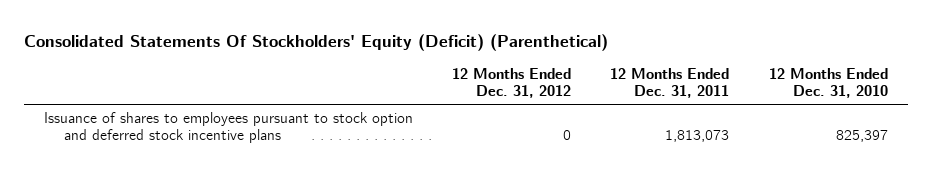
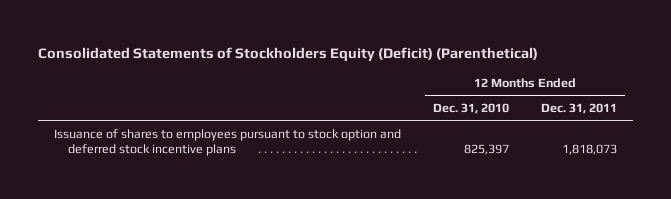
- Consolidated Statements Of Stockholders' Equity (Deficit) (Parenthetical)
+ Consolidated Statements of Stockholders Equity (Deficit) (Parenthetical)
- | 12 Months Ended Dec. 31, 2012 | 12 Months Ended Dec. 31, 2011 | 12 Months Ended Dec. 31, 2010
+ | 12 Months Ended Dec. 31, 2010 | 12 Months Ended Dec. 31, 2011
- Issuance of shares to employees pursuant to stock option and deferred stock incentive plans | 0 | 1,813,073 | 825,397
+ Issuance of shares to employees pursuant to stock option and deferred stock incentive plans | 825,397 | 1,818,073

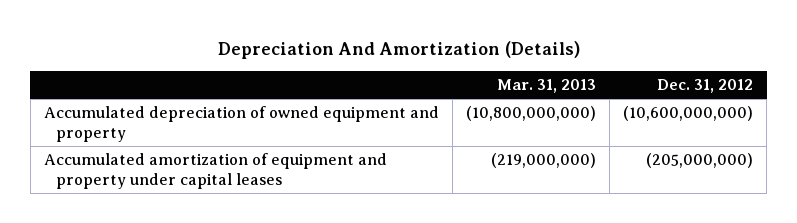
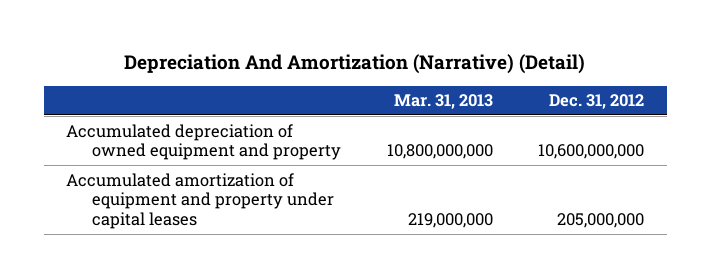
- Depreciation And Amortization (Details)
+ Depreciation And Amortization (Narrative) (Detail)
- Accumulated depreciation of owned equipment and property | (10,800,000,000) | (10,600,000,000)
- Accumulated amortization of equipment and property under capital leases | (219,000,000) | (205,000,000)
+ Accumulated depreciation of owned equipment and property | 10,800,000,000 | 10,600,000,000
+ Accumulated amortization of equipment and property under capital leases | 219,000,000 | 205,000,000

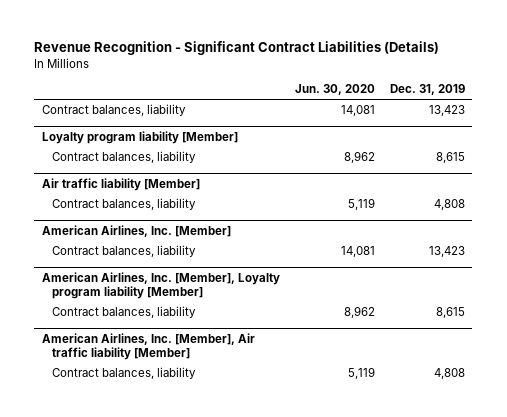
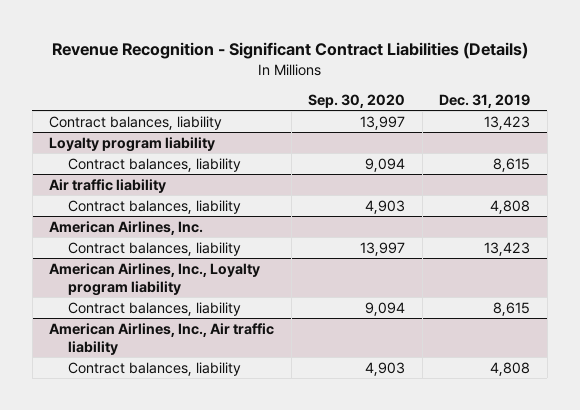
- | Jun. 30, 2020 | Dec. 31, 2019
+ | Sep. 30, 2020 | Dec. 31, 2019
- Loyalty program liability [Member]
+ Loyalty program liability
- Air traffic liability [Member]
+ Air traffic liability
- American Airlines, Inc. [Member]
+ American Airlines, Inc.
- American Airlines, Inc. [Member], Loyalty program liability [Member]
+ American Airlines, Inc., Loyalty program liability
- American Airlines, Inc. [Member], Air traffic liability [Member]
+ American Airlines, Inc., Air traffic liability

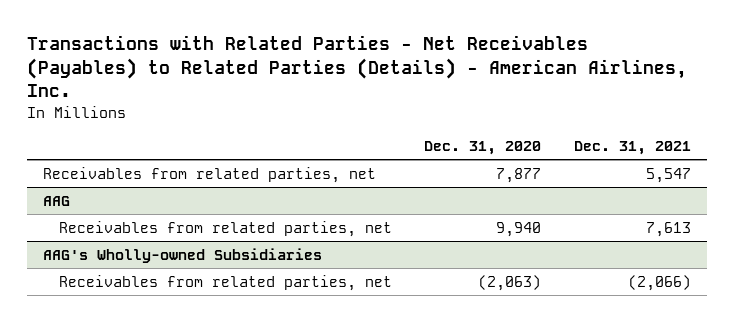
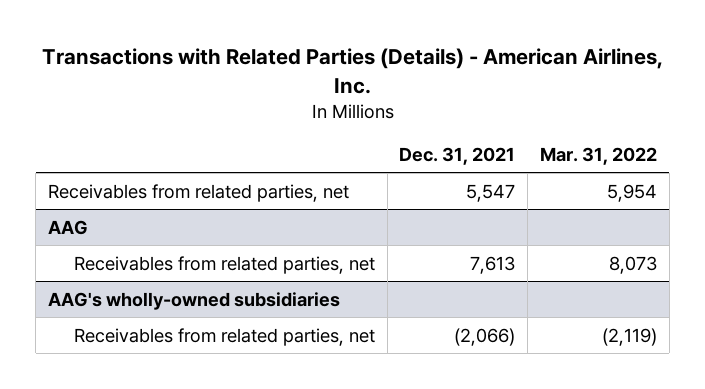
- Transactions with Related Parties - Net Receivables (Payables) to Related Parties (Details) - American Airlines, Inc.
+ Transactions with Related Parties (Details) - American Airlines, Inc.
- | Dec. 31, 2020 | Dec. 31, 2021
+ | Dec. 31, 2021 | Mar. 31, 2022
- AAG's Wholly-owned Subsidiaries
+ AAG's wholly-owned subsidiaries

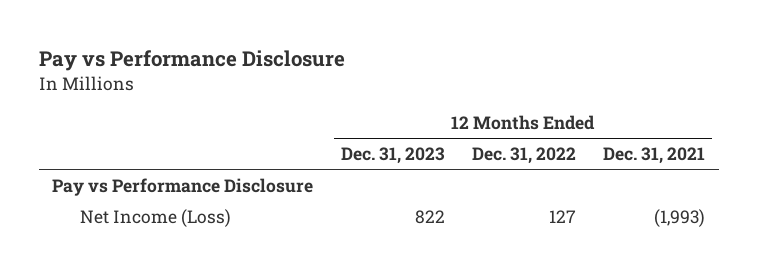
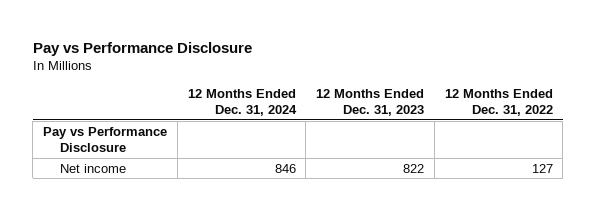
- | 12 Months Ended Dec. 31, 2023 | 12 Months Ended Dec. 31, 2022 | 12 Months Ended Dec. 31, 2021
+ | 12 Months Ended Dec. 31, 2024 | 12 Months Ended Dec. 31, 2023 | 12 Months Ended Dec. 31, 2022
- Net Income (Loss) | 822 | 127 | (1,993)
+ Net income | 846 | 822 | 127

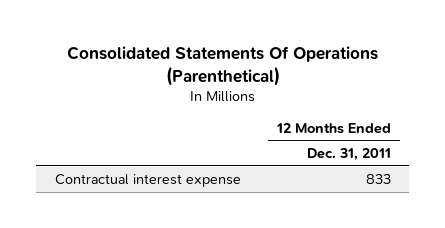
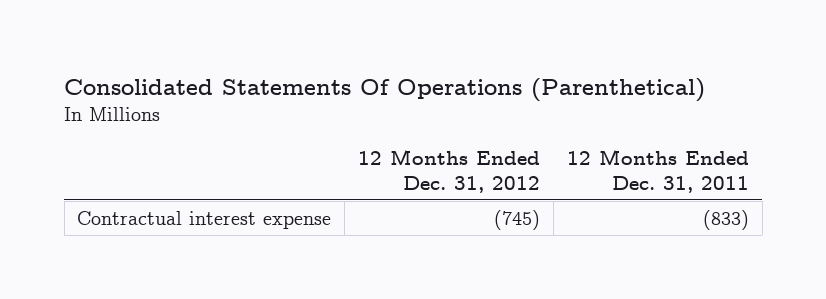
- | 12 Months Ended Dec. 31, 2011
+ | 12 Months Ended Dec. 31, 2012 | 12 Months Ended Dec. 31, 2011
- Contractual interest expense | 833
+ Contractual interest expense | (745) | (833)

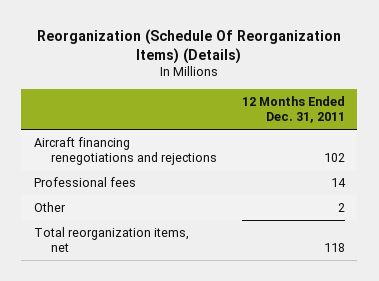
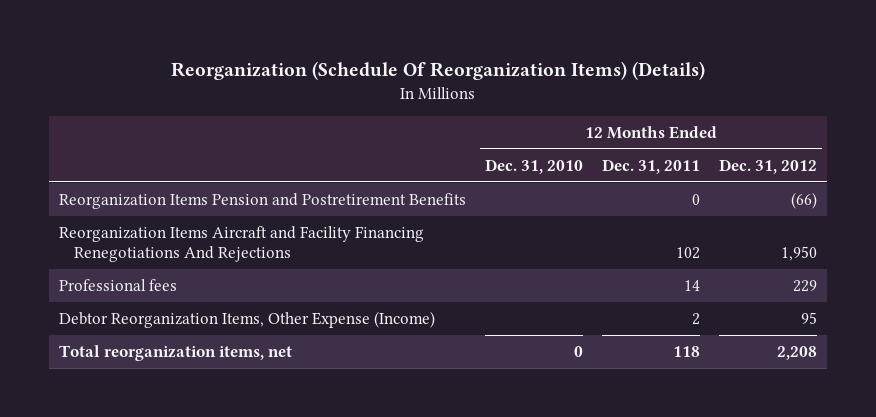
- | 12 Months Ended Dec. 31, 2011
+ | 12 Months Ended Dec. 31, 2010 | 12 Months Ended Dec. 31, 2011 | 12 Months Ended Dec. 31, 2012
- Aircraft financing renegotiations and rejections | 102
+ Reorganization Items Pension and Postretirement Benefits | | 0 | (66)
+ Reorganization Items Aircraft and Facility Financing Renegotiations And Rejections | | 102 | 1,950
- Other | 2
+ Debtor Reorganization Items, Other Expense (Income) | | 2 | 95

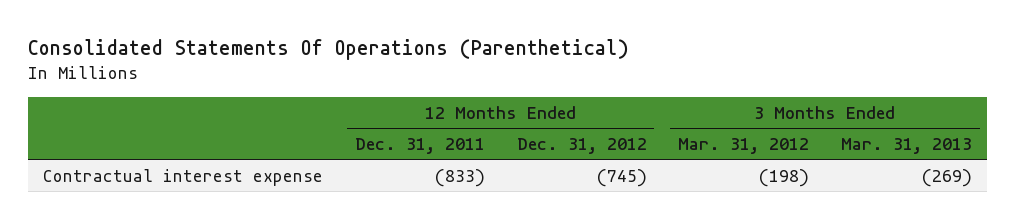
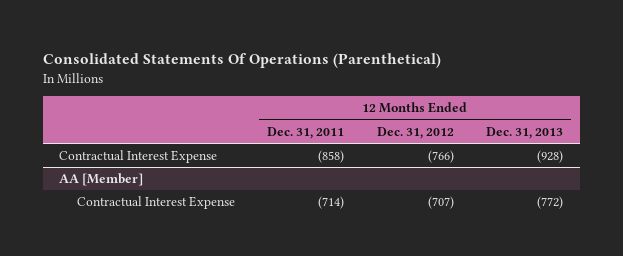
- | 12 Months Ended Dec. 31, 2011 | 12 Months Ended Dec. 31, 2012 | 3 Months Ended Mar. 31, 2012 | 3 Months Ended Mar. 31, 2013
+ | 12 Months Ended Dec. 31, 2011 | 12 Months Ended Dec. 31, 2012 | 12 Months Ended Dec. 31, 2013
- Contractual interest expense | (833) | (745) | (198) | (269)
+ Contractual Interest Expense | (858) | (766) | (928)
+ AA [Member]
+ Contractual Interest Expense | (714) | (707) | (772)

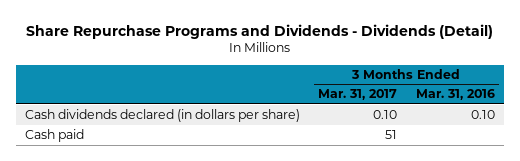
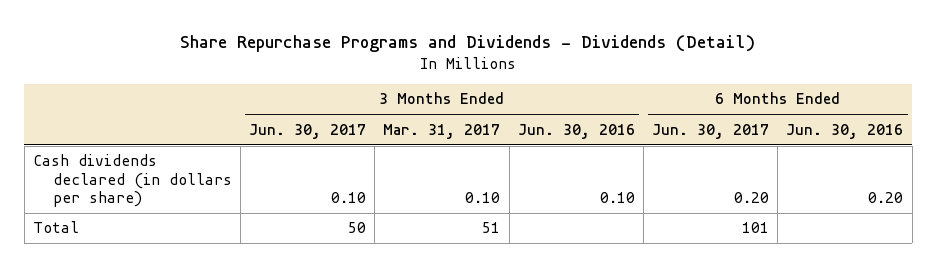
- | 3 Months Ended Mar. 31, 2017 | 3 Months Ended Mar. 31, 2016
+ | 3 Months Ended Jun. 30, 2017 | 3 Months Ended Mar. 31, 2017 | 3 Months Ended Jun. 30, 2016 | 6 Months Ended Jun. 30, 2017 | 6 Months Ended Jun. 30, 2016
- Cash paid | 51 |
+ Total | 50 | 51 | | 101 |

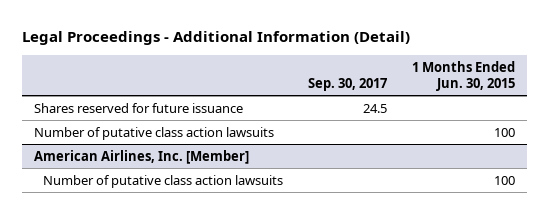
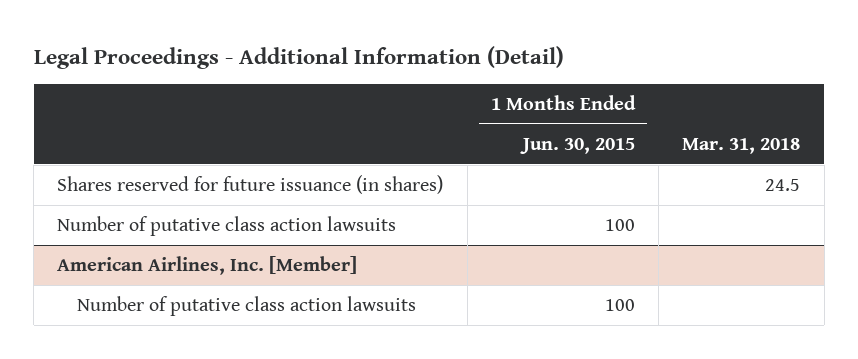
- | Sep. 30, 2017 | 1 Months Ended Jun. 30, 2015
+ | 1 Months Ended Jun. 30, 2015 | Mar. 31, 2018
- Shares reserved for future issuance | 24.5 |
+ Shares reserved for future issuance (in shares) | | 24.5

